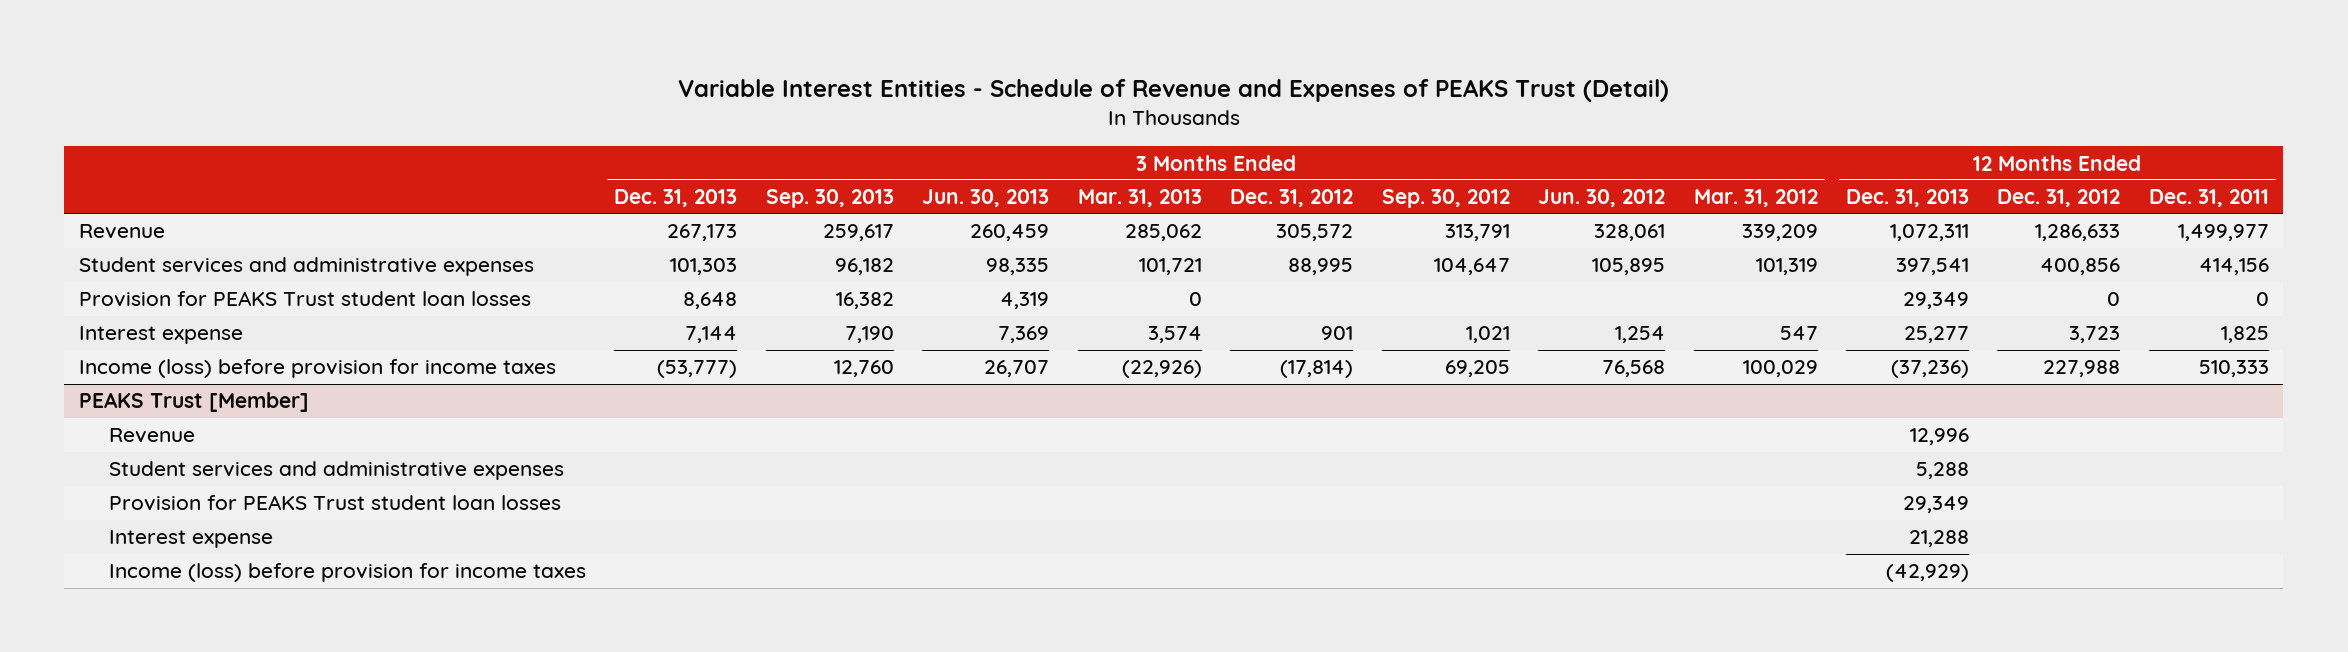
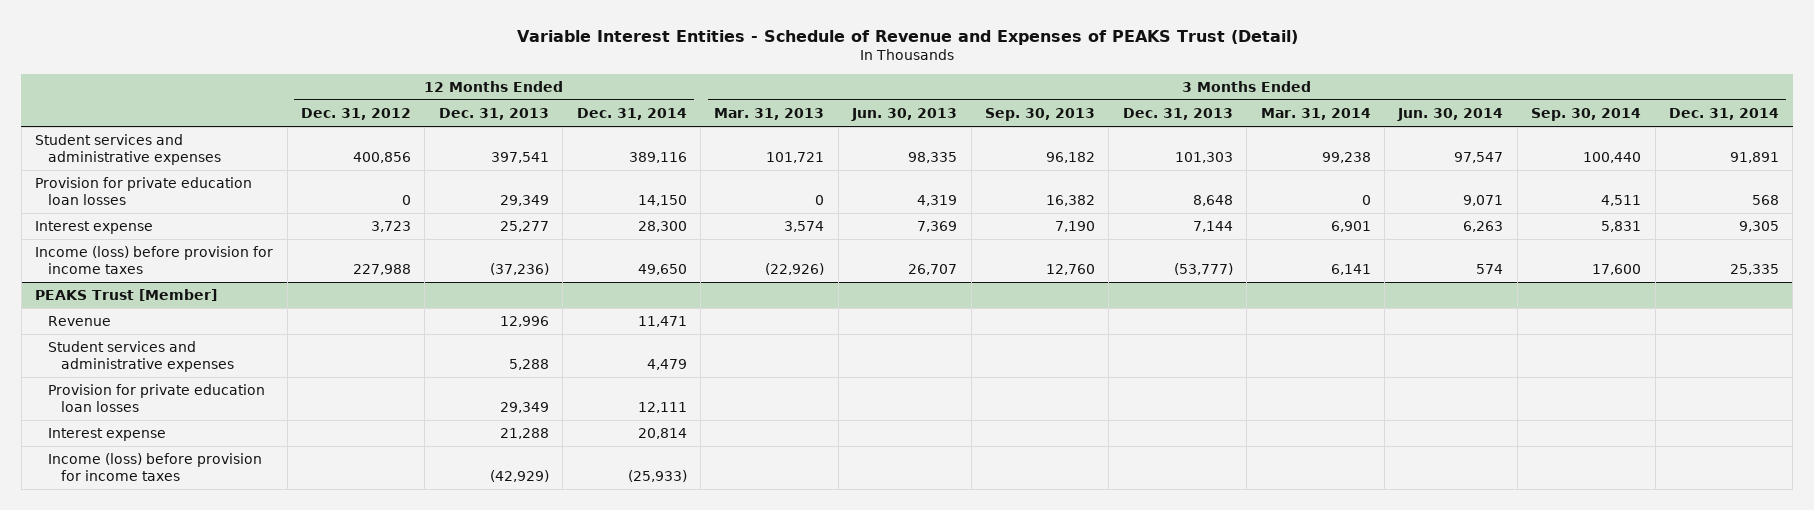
- | 3 Months Ended Dec. 31, 2013 | 3 Months Ended Sep. 30, 2013 | 3 Months Ended Jun. 30, 2013 | 3 Months Ended Mar. 31, 2013 | 3 Months Ended Dec. 31, 2012 | 3 Months Ended Sep. 30, 2012 | 3 Months Ended Jun. 30, 2012 | 3 Months Ended Mar. 31, 2012 | 12 Months Ended Dec. 31, 2013 | 12 Months Ended Dec. 31, 2012 | 12 Months Ended Dec. 31, 2011
+ | 12 Months Ended Dec. 31, 2012 | 12 Months Ended Dec. 31, 2013 | 12 Months Ended Dec. 31, 2014 | 3 Months Ended Mar. 31, 2013 | 3 Months Ended Jun. 30, 2013 | 3 Months Ended Sep. 30, 2013 | 3 Months Ended Dec. 31, 2013 | 3 Months Ended Mar. 31, 2014 | 3 Months Ended Jun. 30, 2014 | 3 Months Ended Sep. 30, 2014 | 3 Months Ended Dec. 31, 2014
- Revenue | 267,173 | 259,617 | 260,459 | 285,062 | 305,572 | 313,791 | 328,061 | 339,209 | 1,072,311 | 1,286,633 | 1,499,977
- Provision for PEAKS Trust student loan losses | 8,648 | 16,382 | 4,319 | 0 | | | | | 29,349 | 0 | 0
+ Provision for private education loan losses | 0 | 29,349 | 14,150 | 0 | 4,319 | 16,382 | 8,648 | 0 | 9,071 | 4,511 | 568
@ PEAKS Trust [Member]
- Provision for PEAKS Trust student loan losses | | | | | | | | | 29,349 | |
+ Provision for private education loan losses | | 29,349 | 12,111 | | | | | | | |

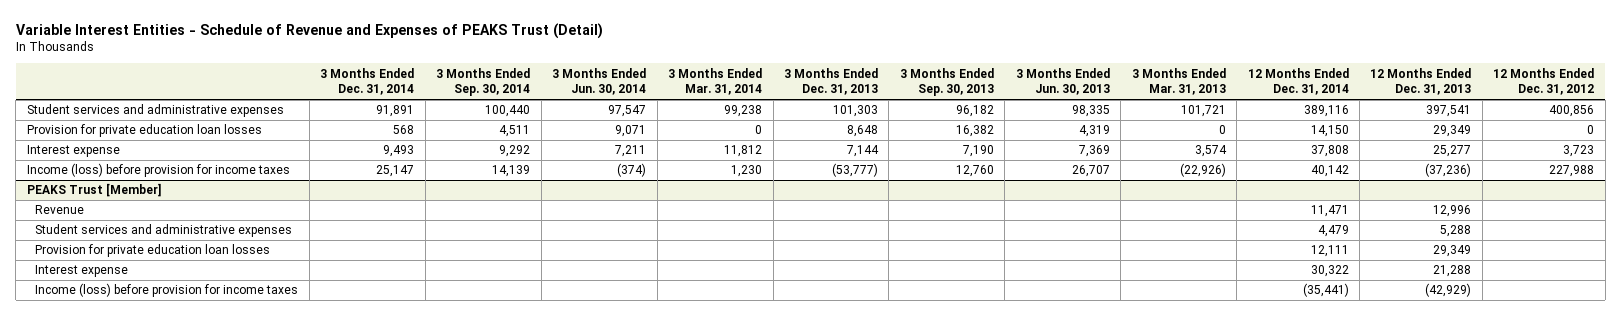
- | 12 Months Ended Dec. 31, 2012 | 12 Months Ended Dec. 31, 2013 | 12 Months Ended Dec. 31, 2014 | 3 Months Ended Mar. 31, 2013 | 3 Months Ended Jun. 30, 2013 | 3 Months Ended Sep. 30, 2013 | 3 Months Ended Dec. 31, 2013 | 3 Months Ended Mar. 31, 2014 | 3 Months Ended Jun. 30, 2014 | 3 Months Ended Sep. 30, 2014 | 3 Months Ended Dec. 31, 2014
+ | 3 Months Ended Dec. 31, 2014 | 3 Months Ended Sep. 30, 2014 | 3 Months Ended Jun. 30, 2014 | 3 Months Ended Mar. 31, 2014 | 3 Months Ended Dec. 31, 2013 | 3 Months Ended Sep. 30, 2013 | 3 Months Ended Jun. 30, 2013 | 3 Months Ended Mar. 31, 2013 | 12 Months Ended Dec. 31, 2014 | 12 Months Ended Dec. 31, 2013 | 12 Months Ended Dec. 31, 2012
- Interest expense | 3,723 | 25,277 | 28,300 | 3,574 | 7,369 | 7,190 | 7,144 | 6,901 | 6,263 | 5,831 | 9,305
- Income (loss) before provision for income taxes | 227,988 | (37,236) | 49,650 | (22,926) | 26,707 | 12,760 | (53,777) | 6,141 | 574 | 17,600 | 25,335
+ Interest expense | 9,493 | 9,292 | 7,211 | 11,812 | 7,144 | 7,190 | 7,369 | 3,574 | 37,808 | 25,277 | 3,723
+ Income (loss) before provision for income taxes | 25,147 | 14,139 | (374) | 1,230 | (53,777) | 12,760 | 26,707 | (22,926) | 40,142 | (37,236) | 227,988
@ PEAKS Trust [Member]
- Interest expense | | 21,288 | 20,814 | | | | | | | |
- Income (loss) before provision for income taxes | | (42,929) | (25,933) | | | | | | | |
+ Interest expense | | | | | | | | | 30,322 | 21,288 |
+ Income (loss) before provision for income taxes | | | | | | | | | (35,441) | (42,929) |

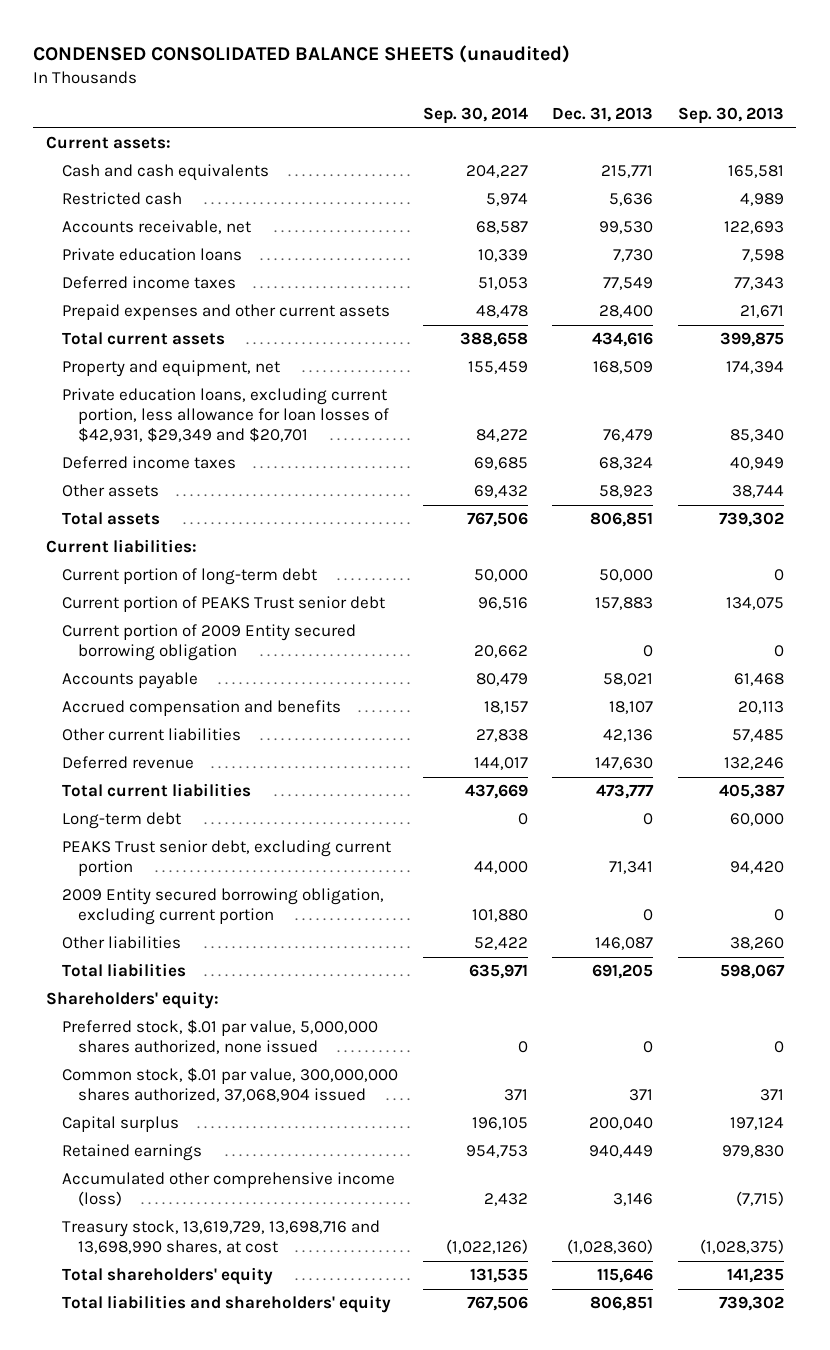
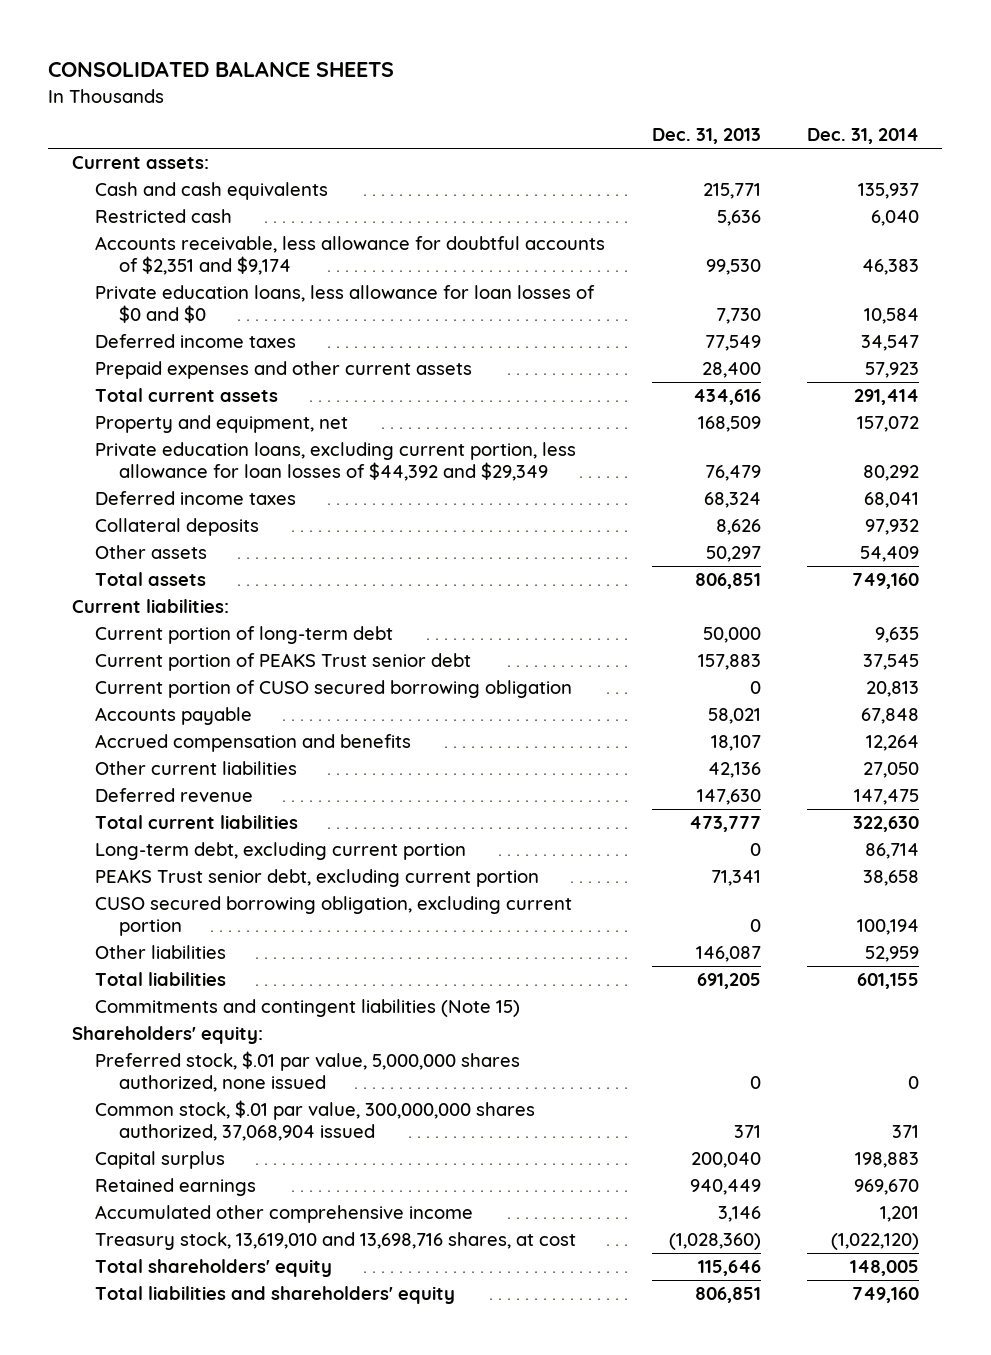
- CONDENSED CONSOLIDATED BALANCE SHEETS (unaudited)
+ CONSOLIDATED BALANCE SHEETS
- | Sep. 30, 2014 | Dec. 31, 2013 | Sep. 30, 2013
+ | Dec. 31, 2013 | Dec. 31, 2014
- Accounts receivable, net | 68,587 | 99,530 | 122,693
- Private education loans | 10,339 | 7,730 | 7,598
+ Accounts receivable, less allowance for doubtful accounts of $2,351 and $9,174 | 99,530 | 46,383
+ Private education loans, less allowance for loan losses of $0 and $0 | 7,730 | 10,584
- Private education loans, excluding current portion, less allowance for loan losses of $42,931, $29,349 and $20,701 | 84,272 | 76,479 | 85,340
+ Private education loans, excluding current portion, less allowance for loan losses of $44,392 and $29,349 | 76,479 | 80,292
- Other assets | 69,432 | 58,923 | 38,744
+ Collateral deposits | 8,626 | 97,932
+ Other assets | 50,297 | 54,409
- Current portion of 2009 Entity secured borrowing obligation | 20,662 | 0 | 0
+ Current portion of CUSO secured borrowing obligation | 0 | 20,813
- Long-term debt | 0 | 0 | 60,000
+ Long-term debt, excluding current portion | 0 | 86,714
- 2009 Entity secured borrowing obligation, excluding current portion | 101,880 | 0 | 0
+ CUSO secured borrowing obligation, excluding current portion | 0 | 100,194
+ Commitments and contingent liabilities (Note 15)
- Accumulated other comprehensive income (loss) | 2,432 | 3,146 | (7,715)
- Treasury stock, 13,619,729, 13,698,716 and 13,698,990 shares, at cost | (1,022,126) | (1,028,360) | (1,028,375)
+ Accumulated other comprehensive income | 3,146 | 1,201
+ Treasury stock, 13,619,010 and 13,698,716 shares, at cost | (1,028,360) | (1,022,120)

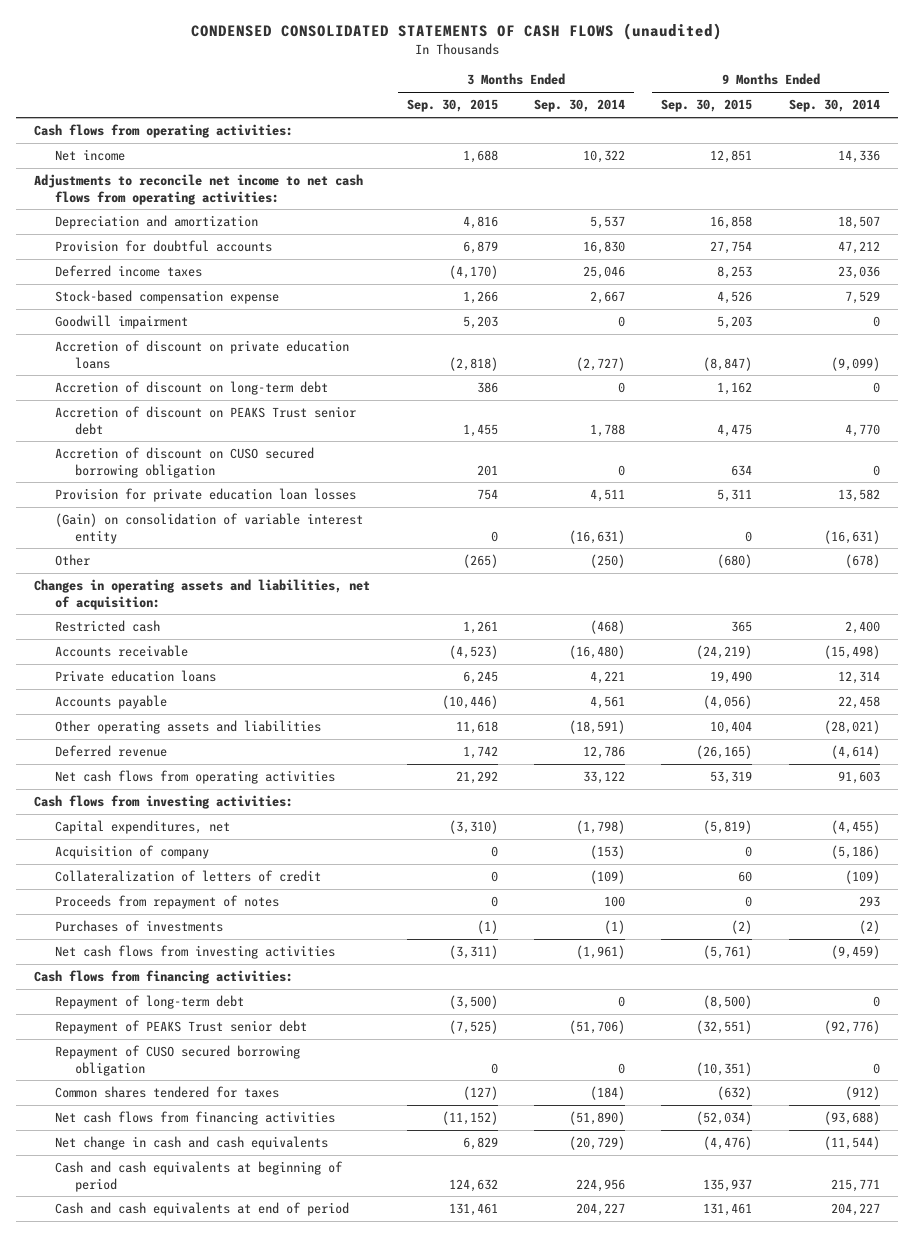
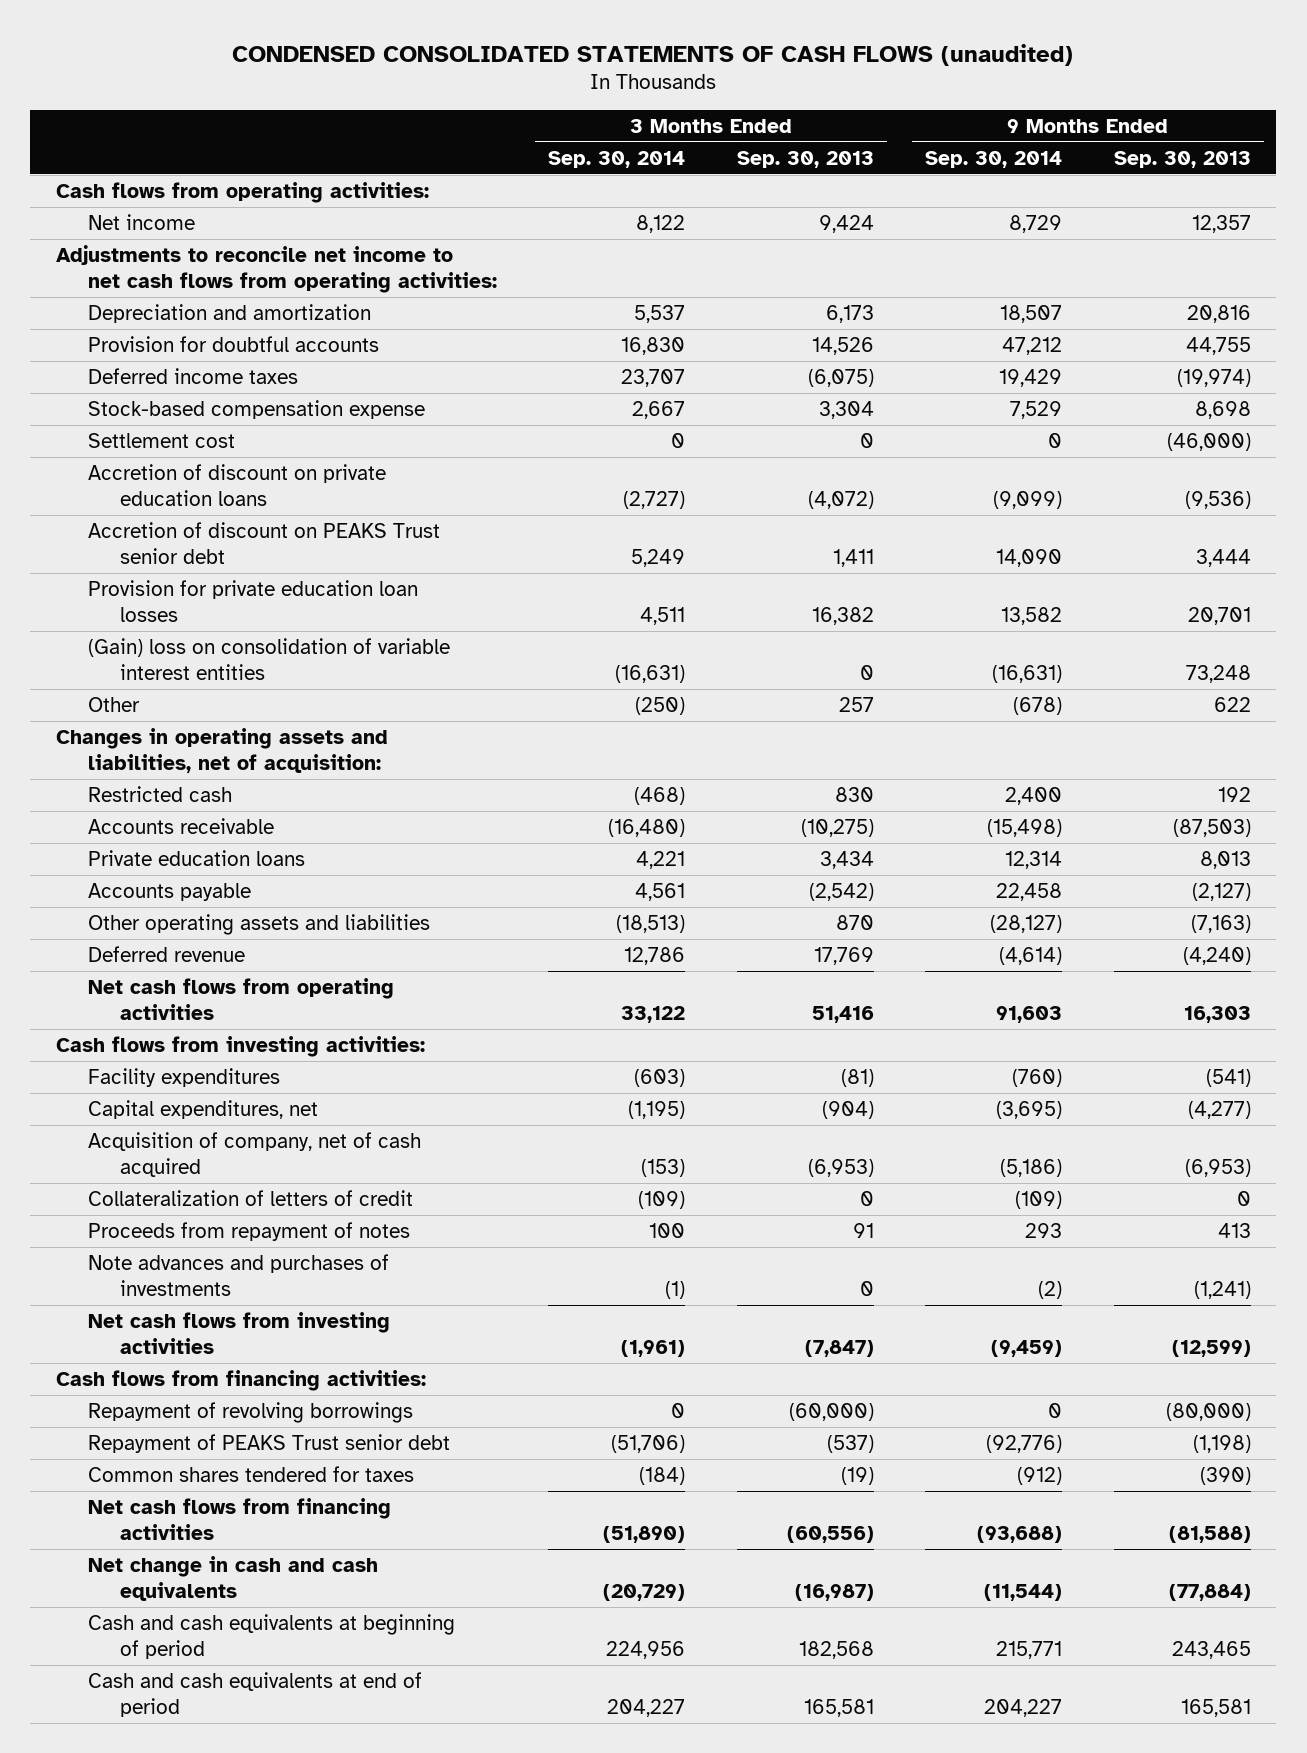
- | 3 Months Ended Sep. 30, 2015 | 3 Months Ended Sep. 30, 2014 | 9 Months Ended Sep. 30, 2015 | 9 Months Ended Sep. 30, 2014
+ | 3 Months Ended Sep. 30, 2014 | 3 Months Ended Sep. 30, 2013 | 9 Months Ended Sep. 30, 2014 | 9 Months Ended Sep. 30, 2013
- Net income | 1,688 | 10,322 | 12,851 | 14,336
+ Net income | 8,122 | 9,424 | 8,729 | 12,357
- Deferred income taxes | (4,170) | 25,046 | 8,253 | 23,036
+ Deferred income taxes | 23,707 | (6,075) | 19,429 | (19,974)
- Goodwill impairment | 5,203 | 0 | 5,203 | 0
+ Settlement cost | 0 | 0 | 0 | (46,000)
- Accretion of discount on long-term debt | 386 | 0 | 1,162 | 0
- Accretion of discount on PEAKS Trust senior debt | 1,455 | 1,788 | 4,475 | 4,770
- Accretion of discount on CUSO secured borrowing obligation | 201 | 0 | 634 | 0
+ Accretion of discount on PEAKS Trust senior debt | 5,249 | 1,411 | 14,090 | 3,444
- (Gain) on consolidation of variable interest entity | 0 | (16,631) | 0 | (16,631)
+ (Gain) loss on consolidation of variable interest entities | (16,631) | 0 | (16,631) | 73,248
- Other operating assets and liabilities | 11,618 | (18,591) | 10,404 | (28,021)
+ Other operating assets and liabilities | (18,513) | 870 | (28,127) | (7,163)
- Capital expenditures, net | (3,310) | (1,798) | (5,819) | (4,455)
- Acquisition of company | 0 | (153) | 0 | (5,186)
+ Facility expenditures | (603) | (81) | (760) | (541)
+ Capital expenditures, net | (1,195) | (904) | (3,695) | (4,277)
+ Acquisition of company, net of cash acquired | (153) | (6,953) | (5,186) | (6,953)
- Purchases of investments | (1) | (1) | (2) | (2)
+ Note advances and purchases of investments | (1) | 0 | (2) | (1,241)
- Repayment of long-term debt | (3,500) | 0 | (8,500) | 0
+ Repayment of revolving borrowings | 0 | (60,000) | 0 | (80,000)
- Repayment of CUSO secured borrowing obligation | 0 | 0 | (10,351) | 0

